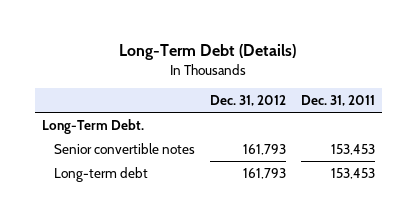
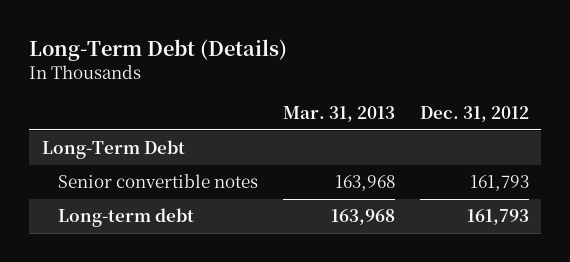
- | Dec. 31, 2012 | Dec. 31, 2011
+ | Mar. 31, 2013 | Dec. 31, 2012
- Long-Term Debt.
+ Long-Term Debt

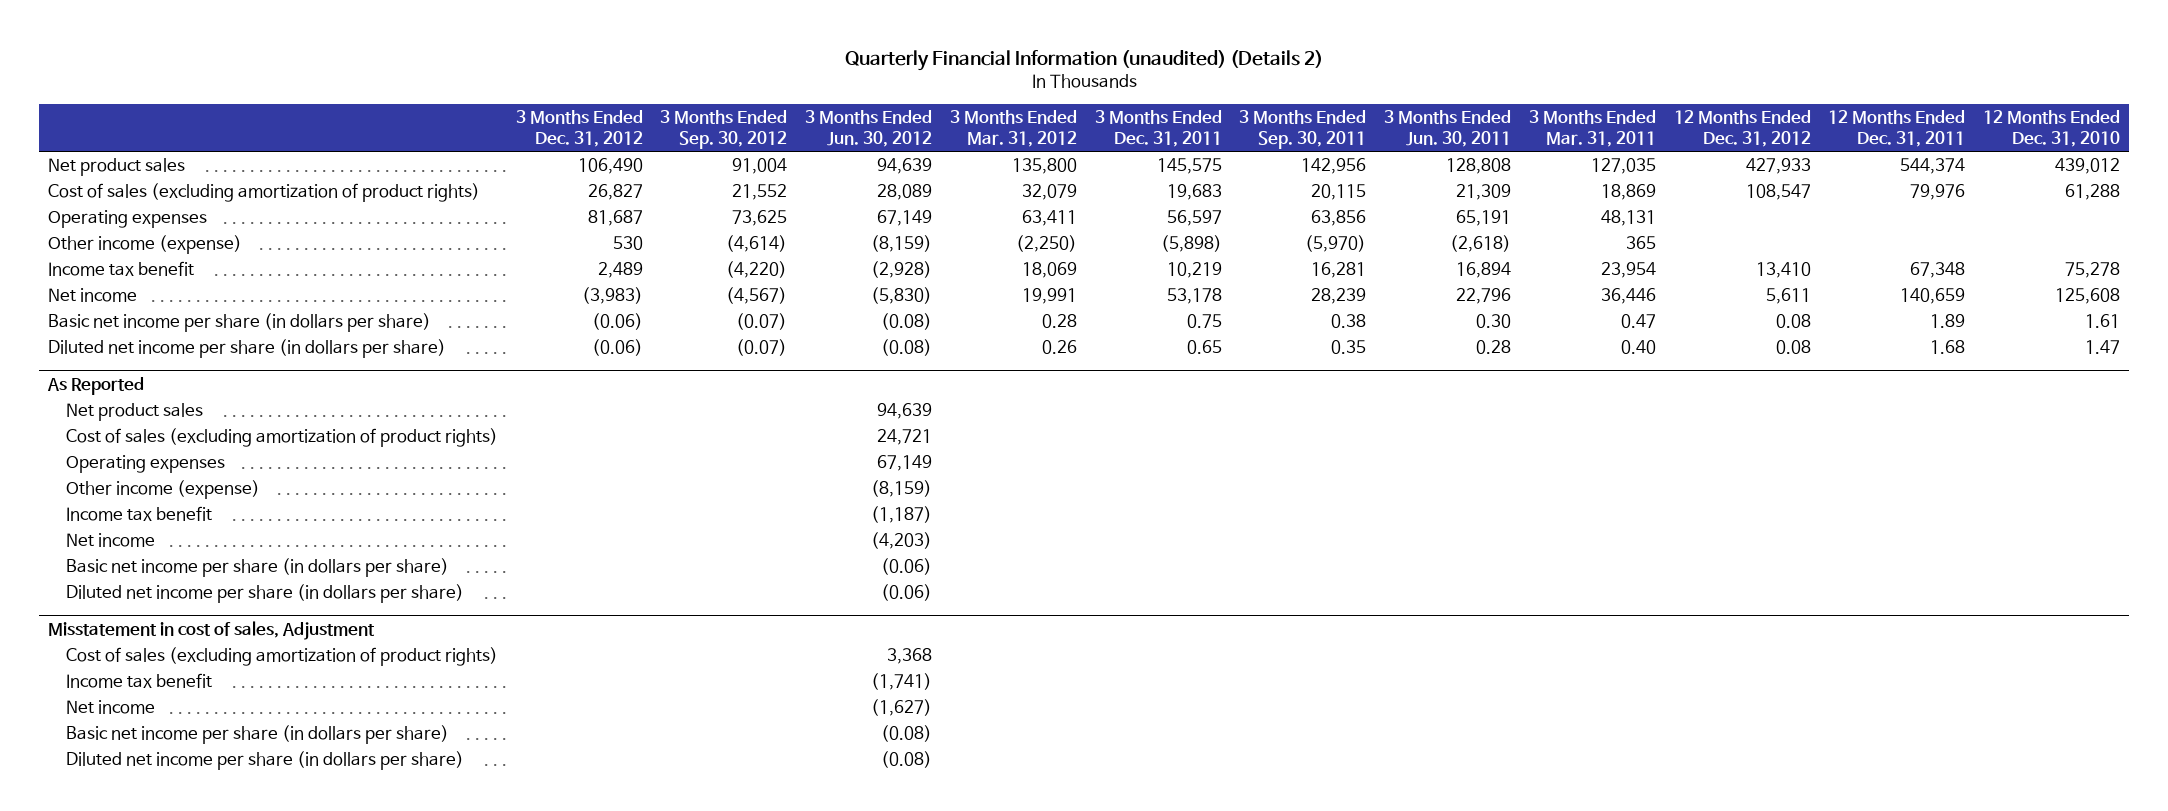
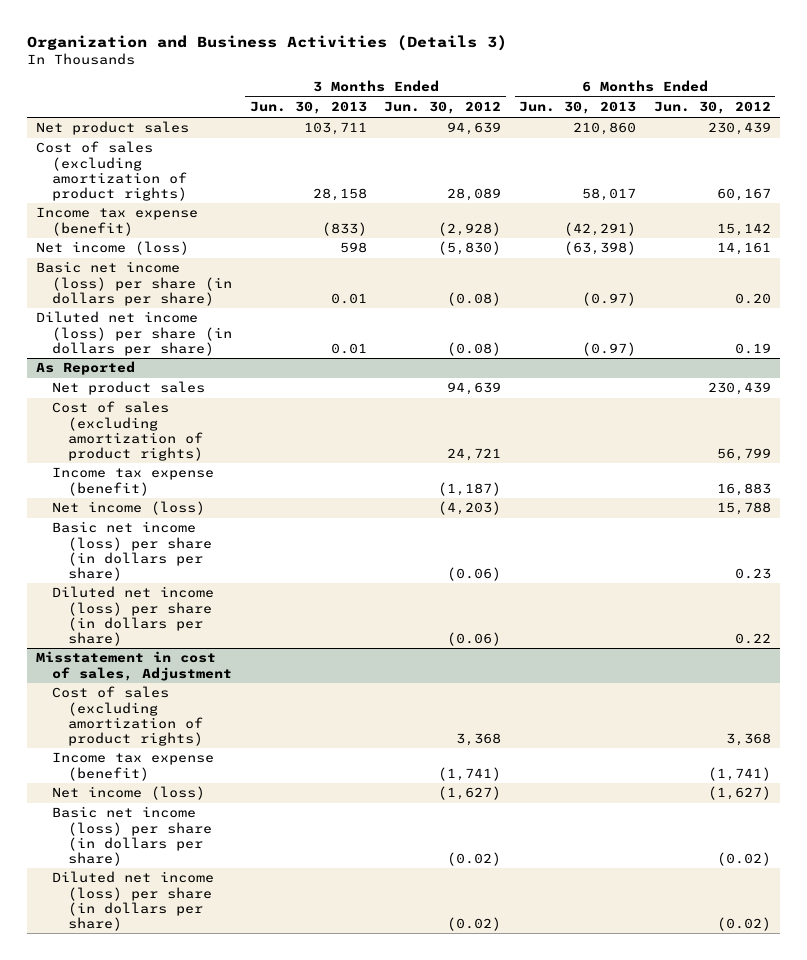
- Quarterly Financial Information (unaudited) (Details 2)
+ Organization and Business Activities (Details 3)
- | 3 Months Ended Dec. 31, 2012 | 3 Months Ended Sep. 30, 2012 | 3 Months Ended Jun. 30, 2012 | 3 Months Ended Mar. 31, 2012 | 3 Months Ended Dec. 31, 2011 | 3 Months Ended Sep. 30, 2011 | 3 Months Ended Jun. 30, 2011 | 3 Months Ended Mar. 31, 2011 | 12 Months Ended Dec. 31, 2012 | 12 Months Ended Dec. 31, 2011 | 12 Months Ended Dec. 31, 2010
+ | 3 Months Ended Jun. 30, 2013 | 3 Months Ended Jun. 30, 2012 | 6 Months Ended Jun. 30, 2013 | 6 Months Ended Jun. 30, 2012
- Operating expenses | 81,687 | 73,625 | 67,149 | 63,411 | 56,597 | 63,856 | 65,191 | 48,131 | | |
- Other income (expense) | 530 | (4,614) | (8,159) | (2,250) | (5,898) | (5,970) | (2,618) | 365 | | |
- Income tax benefit | 2,489 | (4,220) | (2,928) | 18,069 | 10,219 | 16,281 | 16,894 | 23,954 | 13,410 | 67,348 | 75,278
- Net income | (3,983) | (4,567) | (5,830) | 19,991 | 53,178 | 28,239 | 22,796 | 36,446 | 5,611 | 140,659 | 125,608
- Basic net income per share (in dollars per share) | (0.06) | (0.07) | (0.08) | 0.28 | 0.75 | 0.38 | 0.30 | 0.47 | 0.08 | 1.89 | 1.61
- Diluted net income per share (in dollars per share) | (0.06) | (0.07) | (0.08) | 0.26 | 0.65 | 0.35 | 0.28 | 0.40 | 0.08 | 1.68 | 1.47
+ Income tax expense (benefit) | (833) | (2,928) | (42,291) | 15,142
+ Net income (loss) | 598 | (5,830) | (63,398) | 14,161
+ Basic net income (loss) per share (in dollars per share) | 0.01 | (0.08) | (0.97) | 0.20
+ Diluted net income (loss) per share (in dollars per share) | 0.01 | (0.08) | (0.97) | 0.19
@ As Reported
- Operating expenses | | | 67,149 | | | | | | | |
- Other income (expense) | | | (8,159) | | | | | | | |
- Income tax benefit | | | (1,187) | | | | | | | |
- Net income | | | (4,203) | | | | | | | |
- Basic net income per share (in dollars per share) | | | (0.06) | | | | | | | |
- Diluted net income per share (in dollars per share) | | | (0.06) | | | | | | | |
+ Income tax expense (benefit) | | (1,187) | | 16,883
+ Net income (loss) | | (4,203) | | 15,788
+ Basic net income (loss) per share (in dollars per share) | | (0.06) | | 0.23
+ Diluted net income (loss) per share (in dollars per share) | | (0.06) | | 0.22
@ Misstatement in cost of sales, Adjustment
- Income tax benefit | | | (1,741) | | | | | | | |
- Net income | | | (1,627) | | | | | | | |
- Basic net income per share (in dollars per share) | | | (0.08) | | | | | | | |
- Diluted net income per share (in dollars per share) | | | (0.08) | | | | | | | |
+ Income tax expense (benefit) | | (1,741) | | (1,741)
+ Net income (loss) | | (1,627) | | (1,627)
+ Basic net income (loss) per share (in dollars per share) | | (0.02) | | (0.02)
+ Diluted net income (loss) per share (in dollars per share) | | (0.02) | | (0.02)

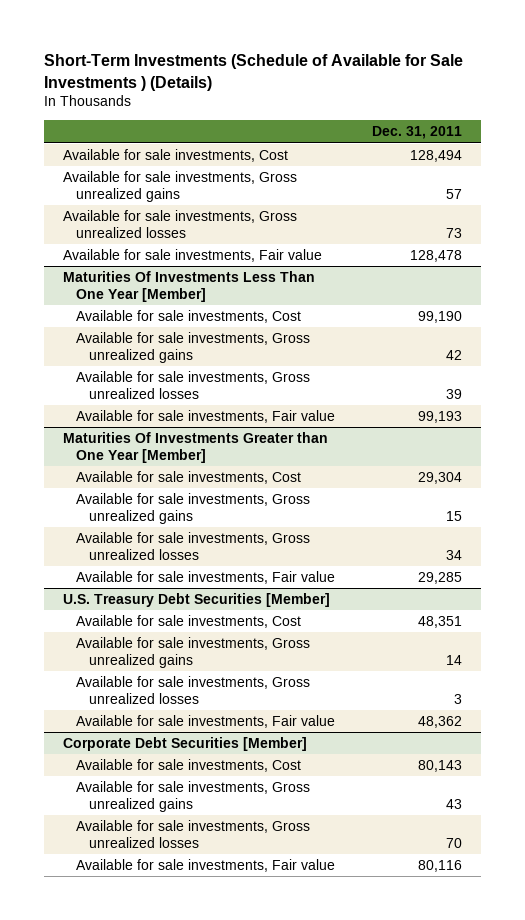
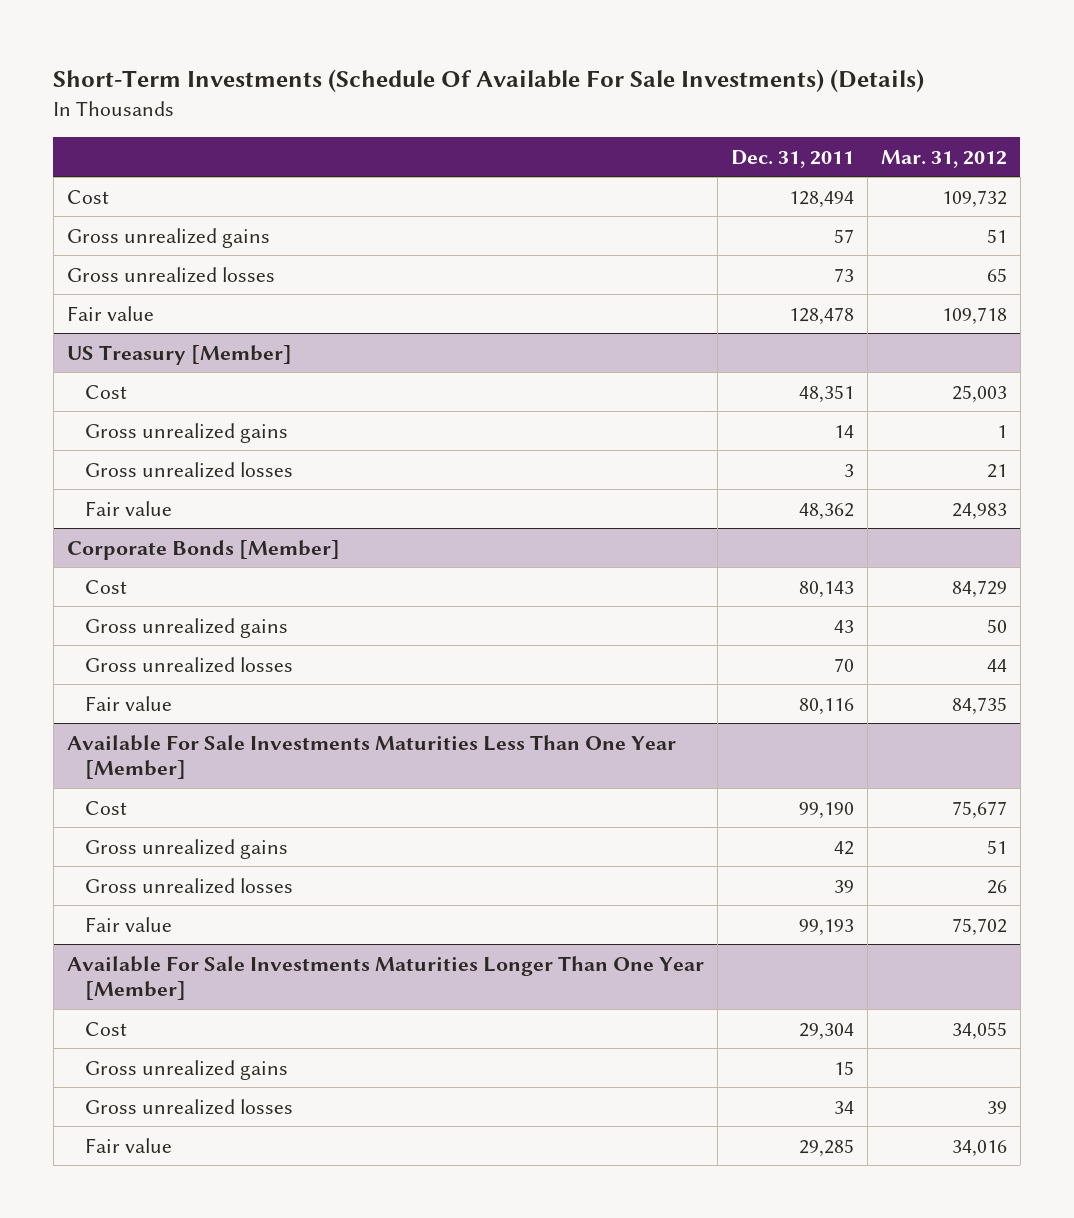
- Short-Term Investments (Schedule of Available for Sale Investments ) (Details)
+ Short-Term Investments (Schedule Of Available For Sale Investments) (Details)
- | Dec. 31, 2011
+ | Dec. 31, 2011 | Mar. 31, 2012
- Available for sale investments, Cost | 128,494
- Available for sale investments, Gross unrealized gains | 57
- Available for sale investments, Gross unrealized losses | 73
- Available for sale investments, Fair value | 128,478
- Maturities Of Investments Less Than One Year [Member]
- Available for sale investments, Cost | 99,190
- Available for sale investments, Gross unrealized gains | 42
- Available for sale investments, Gross unrealized losses | 39
- Available for sale investments, Fair value | 99,193
- Maturities Of Investments Greater than One Year [Member]
- Available for sale investments, Cost | 29,304
- Available for sale investments, Gross unrealized gains | 15
- Available for sale investments, Gross unrealized losses | 34
- Available for sale investments, Fair value | 29,285
- U.S. Treasury Debt Securities [Member]
- Available for sale investments, Cost | 48,351
- Available for sale investments, Gross unrealized gains | 14
- Available for sale investments, Gross unrealized losses | 3
- Available for sale investments, Fair value | 48,362
- Corporate Debt Securities [Member]
- Available for sale investments, Cost | 80,143
- Available for sale investments, Gross unrealized gains | 43
- Available for sale investments, Gross unrealized losses | 70
- Available for sale investments, Fair value | 80,116
+ Cost | 128,494 | 109,732
+ Gross unrealized gains | 57 | 51
+ Gross unrealized losses | 73 | 65
+ Fair value | 128,478 | 109,718
+ US Treasury [Member]
+ Cost | 48,351 | 25,003
+ Gross unrealized gains | 14 | 1
+ Gross unrealized losses | 3 | 21
+ Fair value | 48,362 | 24,983
+ Corporate Bonds [Member]
+ Cost | 80,143 | 84,729
+ Gross unrealized gains | 43 | 50
+ Gross unrealized losses | 70 | 44
+ Fair value | 80,116 | 84,735
+ Available For Sale Investments Maturities Less Than One Year [Member]
+ Cost | 99,190 | 75,677
+ Gross unrealized gains | 42 | 51
+ Gross unrealized losses | 39 | 26
+ Fair value | 99,193 | 75,702
+ Available For Sale Investments Maturities Longer Than One Year [Member]
+ Cost | 29,304 | 34,055
+ Gross unrealized gains | 15 |
+ Gross unrealized losses | 34 | 39
+ Fair value | 29,285 | 34,016

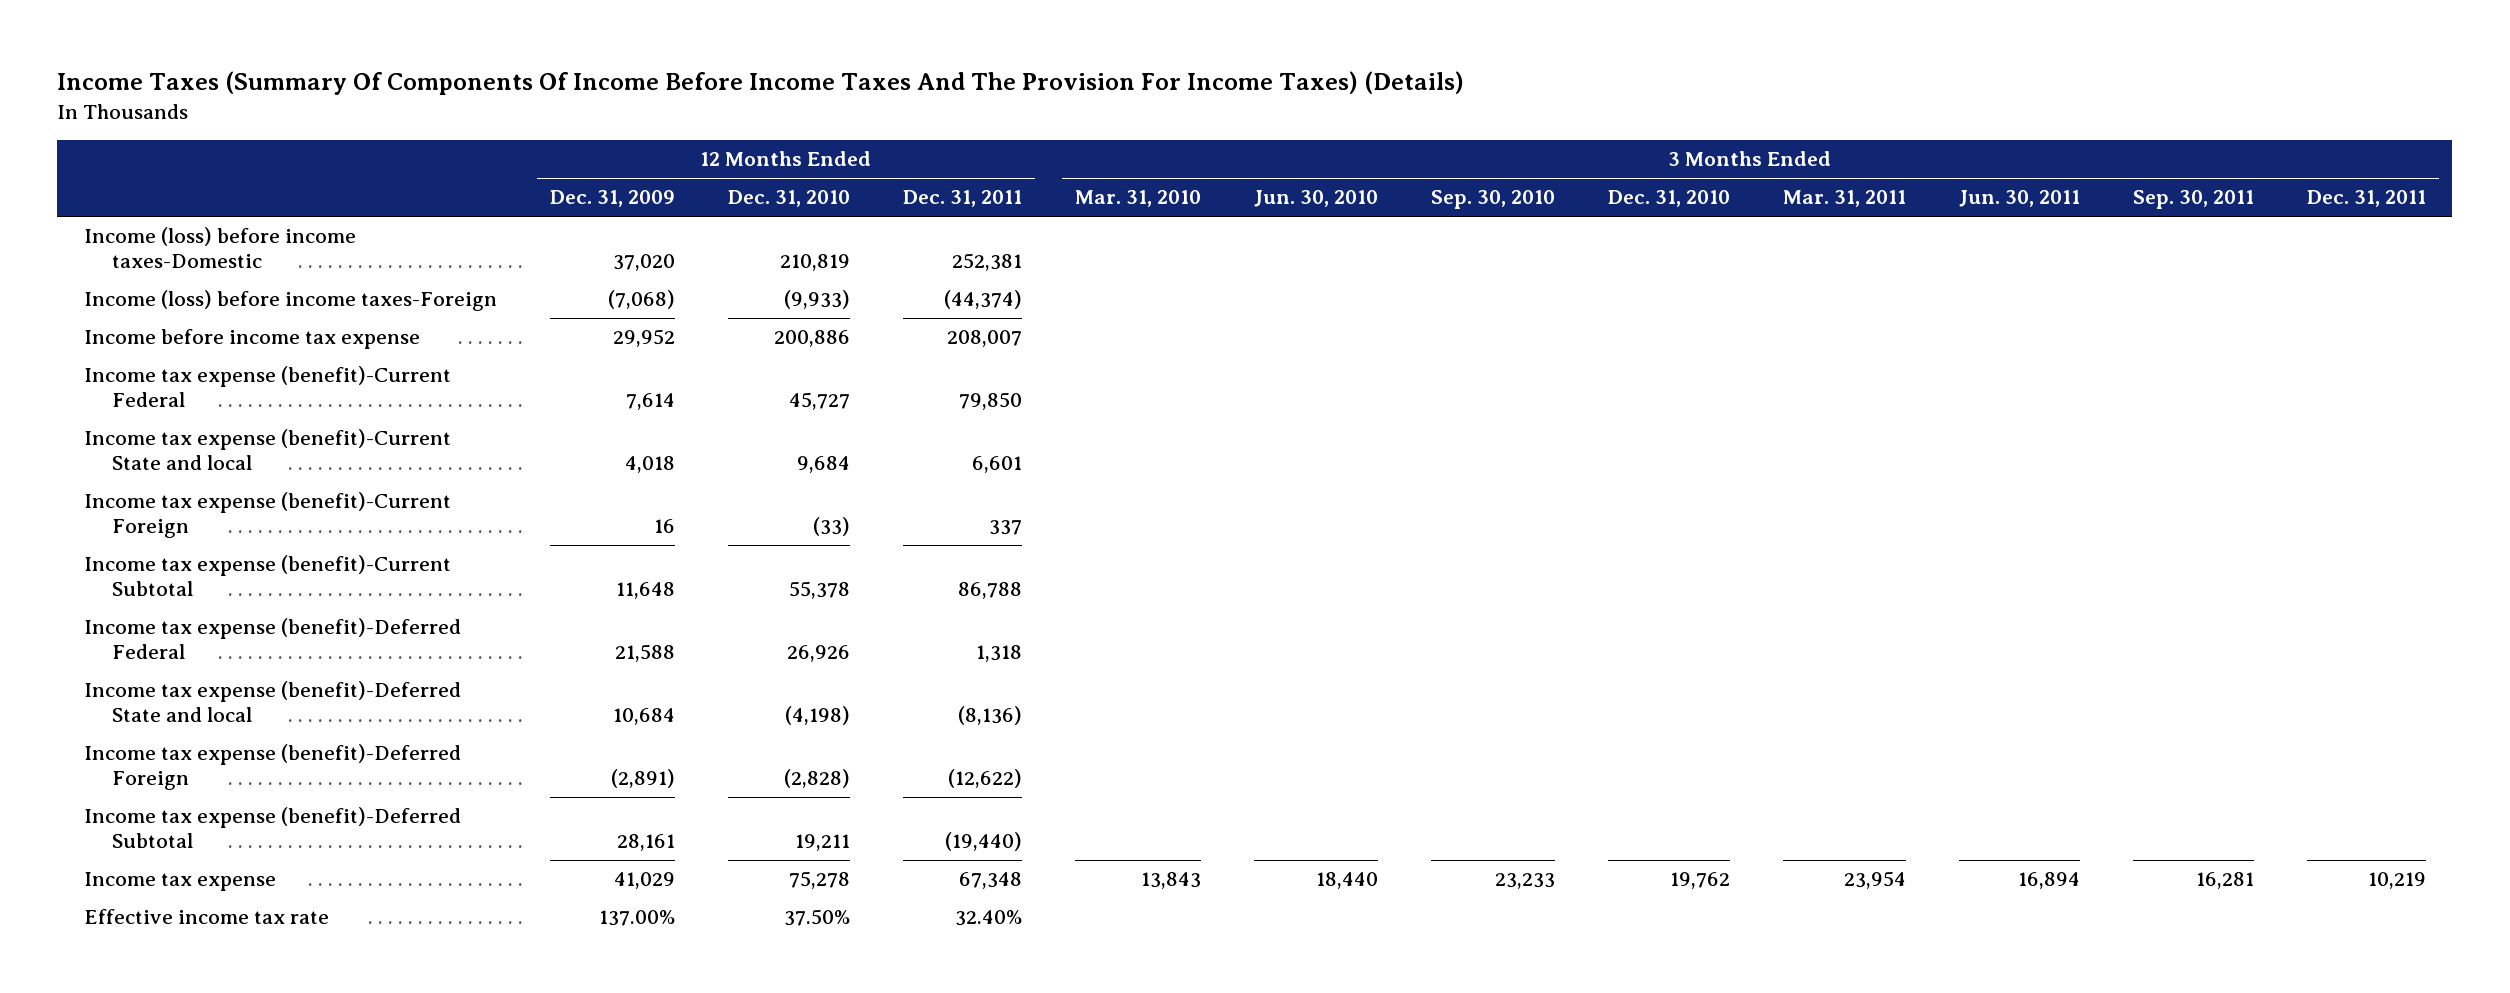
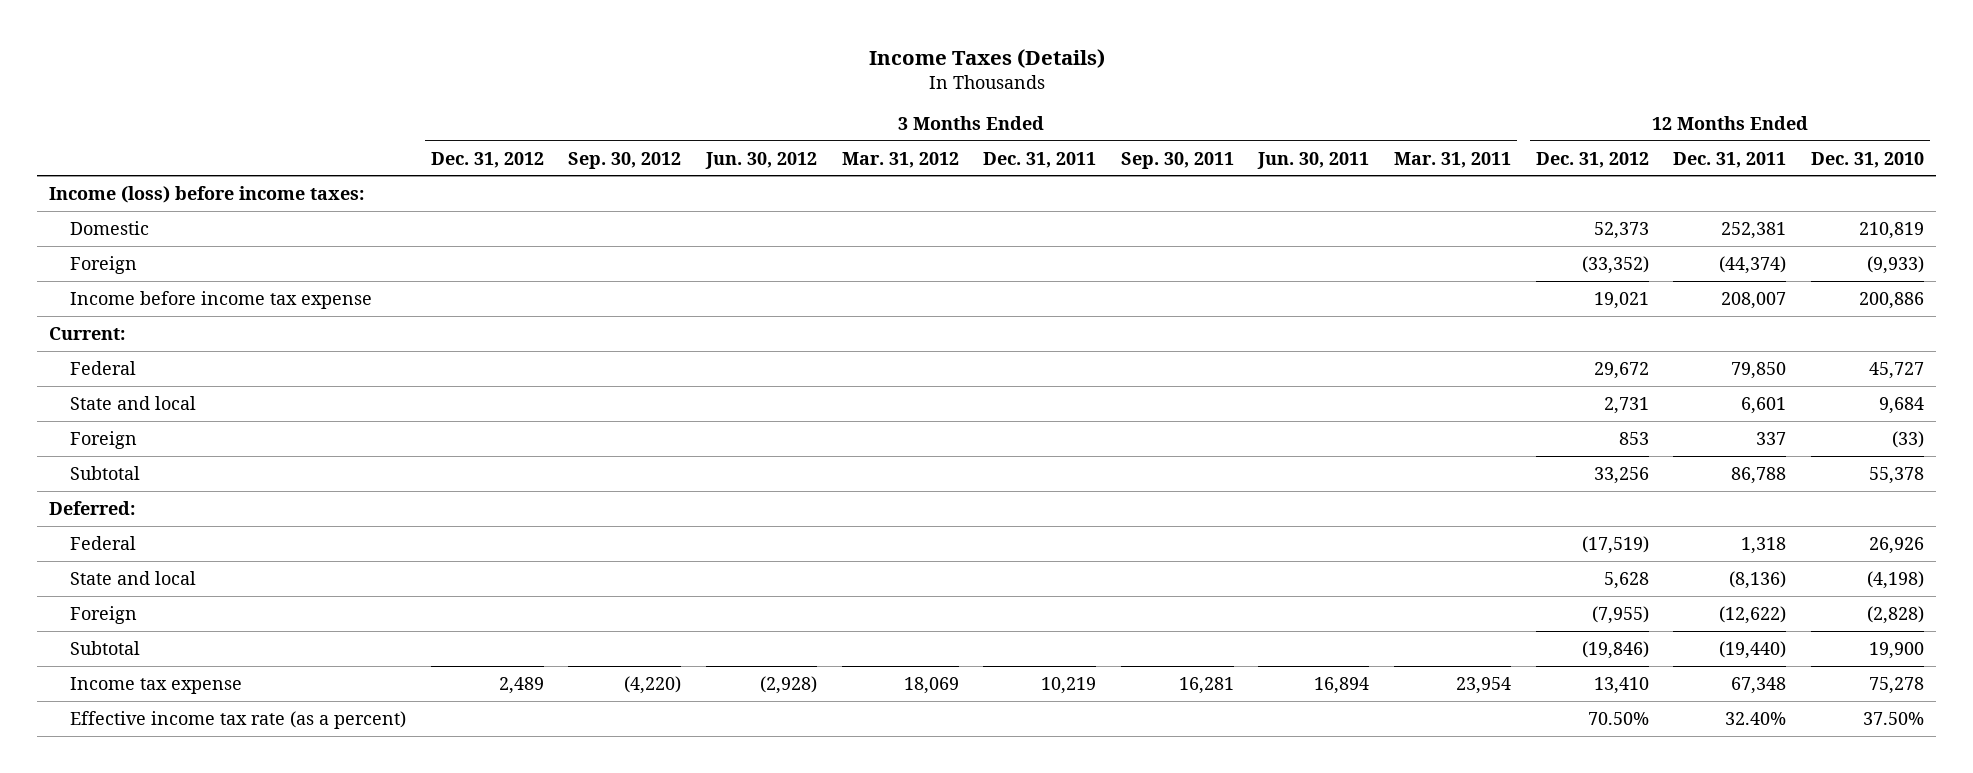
- Income Taxes (Summary Of Components Of Income Before Income Taxes And The Provision For Income Taxes) (Details)
+ Income Taxes (Details)
- | 12 Months Ended Dec. 31, 2009 | 12 Months Ended Dec. 31, 2010 | 12 Months Ended Dec. 31, 2011 | 3 Months Ended Mar. 31, 2010 | 3 Months Ended Jun. 30, 2010 | 3 Months Ended Sep. 30, 2010 | 3 Months Ended Dec. 31, 2010 | 3 Months Ended Mar. 31, 2011 | 3 Months Ended Jun. 30, 2011 | 3 Months Ended Sep. 30, 2011 | 3 Months Ended Dec. 31, 2011
+ | 3 Months Ended Dec. 31, 2012 | 3 Months Ended Sep. 30, 2012 | 3 Months Ended Jun. 30, 2012 | 3 Months Ended Mar. 31, 2012 | 3 Months Ended Dec. 31, 2011 | 3 Months Ended Sep. 30, 2011 | 3 Months Ended Jun. 30, 2011 | 3 Months Ended Mar. 31, 2011 | 12 Months Ended Dec. 31, 2012 | 12 Months Ended Dec. 31, 2011 | 12 Months Ended Dec. 31, 2010
- Income (loss) before income taxes-Domestic | 37,020 | 210,819 | 252,381 | | | | | | | |
- Income (loss) before income taxes-Foreign | (7,068) | (9,933) | (44,374) | | | | | | | |
+ Income (loss) before income taxes:
+ Domestic | | | | | | | | | 52,373 | 252,381 | 210,819
+ Foreign | | | | | | | | | (33,352) | (44,374) | (9,933)
- Income tax expense (benefit)-Current Federal | 7,614 | 45,727 | 79,850 | | | | | | | |
- Income tax expense (benefit)-Current State and local | 4,018 | 9,684 | 6,601 | | | | | | | |
- Income tax expense (benefit)-Current Foreign | 16 | (33) | 337 | | | | | | | |
- Income tax expense (benefit)-Current Subtotal | 11,648 | 55,378 | 86,788 | | | | | | | |
- Income tax expense (benefit)-Deferred Federal | 21,588 | 26,926 | 1,318 | | | | | | | |
- Income tax expense (benefit)-Deferred State and local | 10,684 | (4,198) | (8,136) | | | | | | | |
- Income tax expense (benefit)-Deferred Foreign | (2,891) | (2,828) | (12,622) | | | | | | | |
- Income tax expense (benefit)-Deferred Subtotal | 28,161 | 19,211 | (19,440) | | | | | | | |
+ Current:
+ Federal | | | | | | | | | 29,672 | 79,850 | 45,727
+ State and local | | | | | | | | | 2,731 | 6,601 | 9,684
+ Foreign | | | | | | | | | 853 | 337 | (33)
+ Subtotal | | | | | | | | | 33,256 | 86,788 | 55,378
+ Deferred:
+ Federal | | | | | | | | | (17,519) | 1,318 | 26,926
+ State and local | | | | | | | | | 5,628 | (8,136) | (4,198)
+ Foreign | | | | | | | | | (7,955) | (12,622) | (2,828)
+ Subtotal | | | | | | | | | (19,846) | (19,440) | 19,900
- Effective income tax rate | 137.00% | 37.50% | 32.40% | | | | | | | |
+ Effective income tax rate (as a percent) | | | | | | | | | 70.50% | 32.40% | 37.50%

